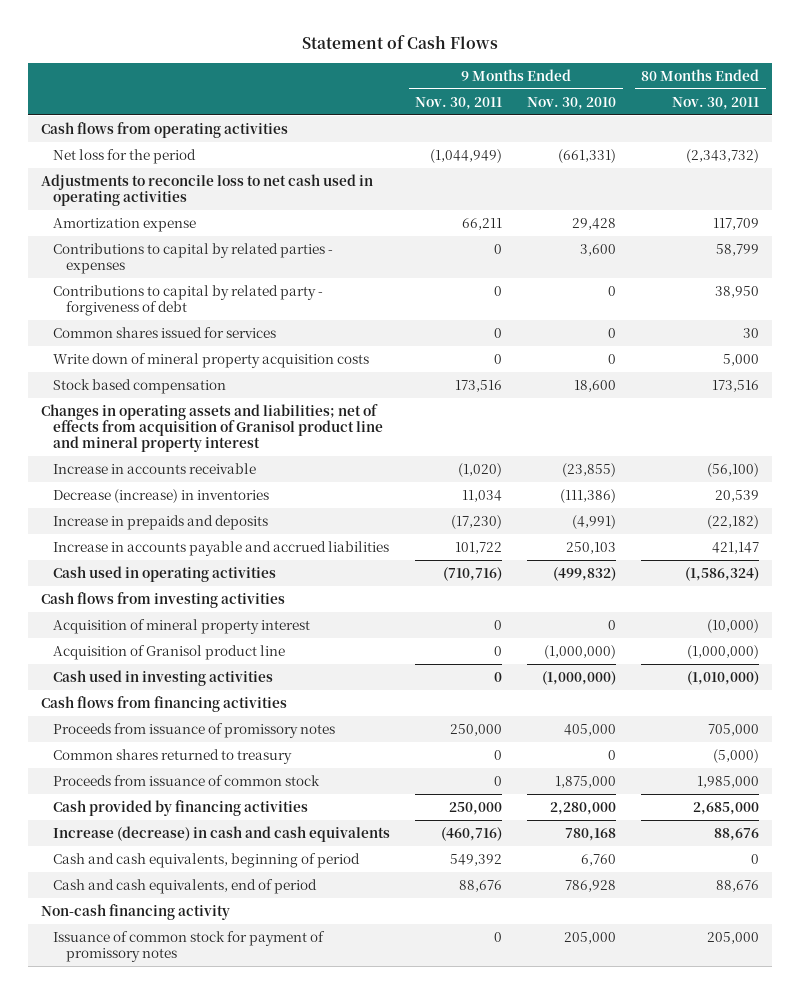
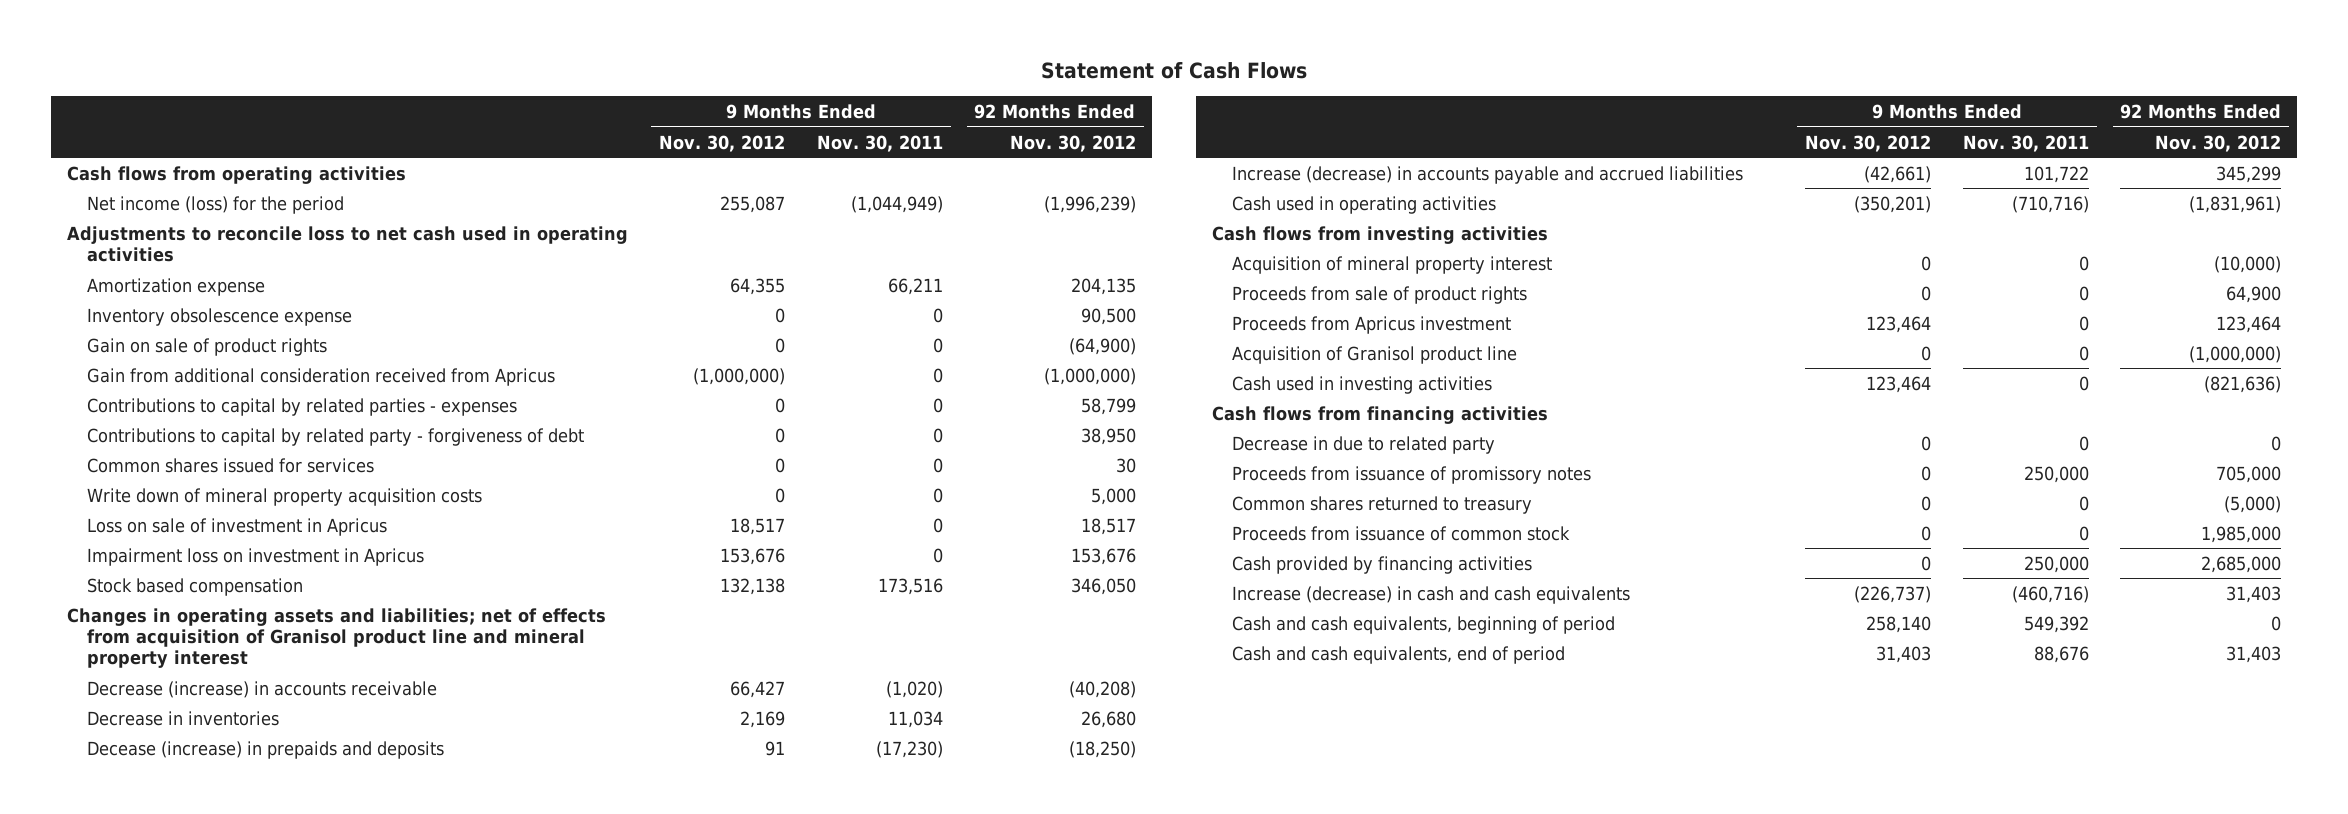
- | 9 Months Ended Nov. 30, 2011 | 9 Months Ended Nov. 30, 2010 | 80 Months Ended Nov. 30, 2011
+ | 9 Months Ended Nov. 30, 2012 | 9 Months Ended Nov. 30, 2011 | 92 Months Ended Nov. 30, 2012
- Net loss for the period | (1,044,949) | (661,331) | (2,343,732)
+ Net income (loss) for the period | 255,087 | (1,044,949) | (1,996,239)
+ Inventory obsolescence expense | 0 | 0 | 90,500
+ Gain on sale of product rights | 0 | 0 | (64,900)
+ Gain from additional consideration received from Apricus | (1,000,000) | 0 | (1,000,000)
+ Loss on sale of investment in Apricus | 18,517 | 0 | 18,517
+ Impairment loss on investment in Apricus | 153,676 | 0 | 153,676
- Increase in accounts receivable | (1,020) | (23,855) | (56,100)
- Decrease (increase) in inventories | 11,034 | (111,386) | 20,539
- Increase in prepaids and deposits | (17,230) | (4,991) | (22,182)
- Increase in accounts payable and accrued liabilities | 101,722 | 250,103 | 421,147
+ Decrease (increase) in accounts receivable | 66,427 | (1,020) | (40,208)
+ Decrease in inventories | 2,169 | 11,034 | 26,680
+ Decease (increase) in prepaids and deposits | 91 | (17,230) | (18,250)
+ Increase (decrease) in accounts payable and accrued liabilities | (42,661) | 101,722 | 345,299
+ Proceeds from sale of product rights | 0 | 0 | 64,900
+ Proceeds from Apricus investment | 123,464 | 0 | 123,464
+ Decrease in due to related party | 0 | 0 | 0
- Non-cash financing activity
- Issuance of common stock for payment of promissory notes | 0 | 205,000 | 205,000

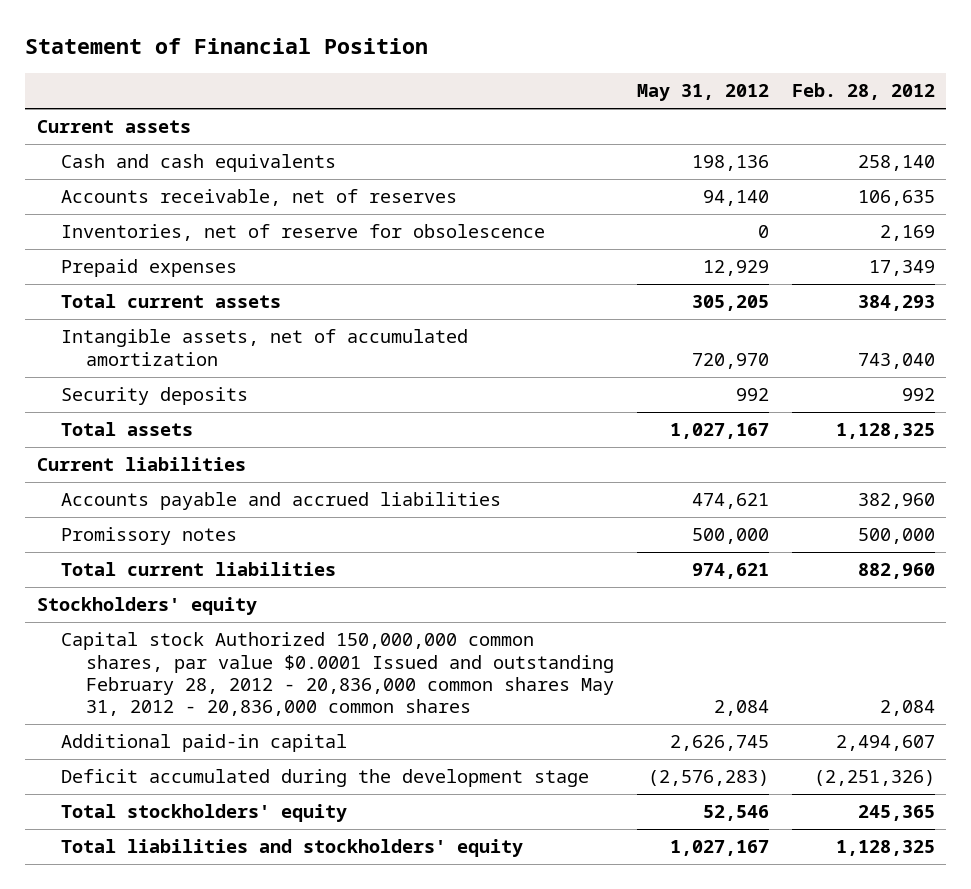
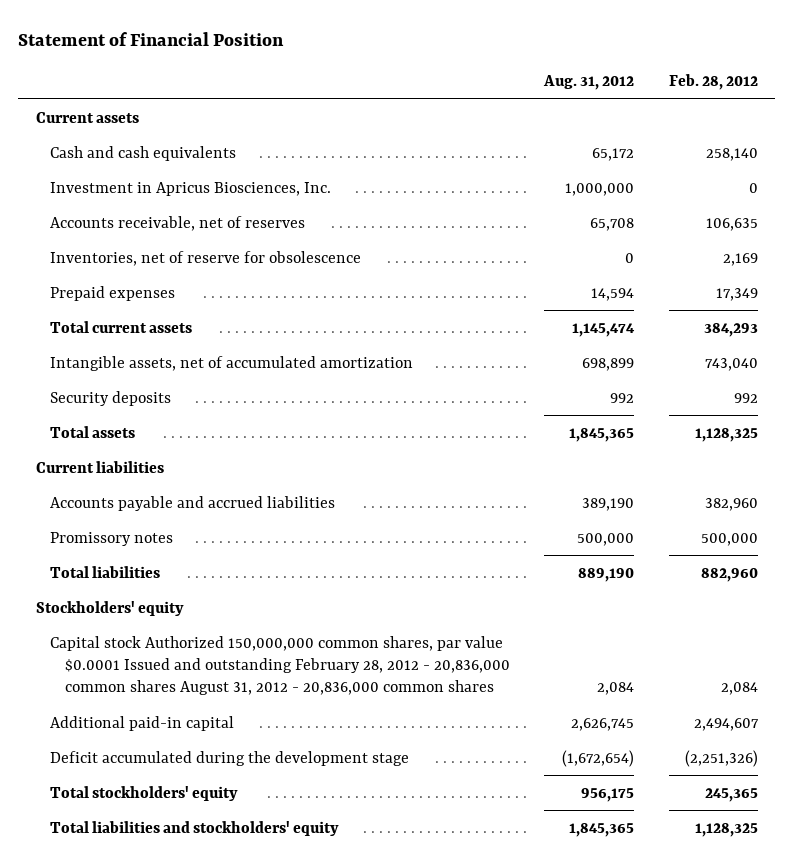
- | May 31, 2012 | Feb. 28, 2012
+ | Aug. 31, 2012 | Feb. 28, 2012
+ Investment in Apricus Biosciences, Inc. | 1,000,000 | 0
- Total current liabilities | 974,621 | 882,960
+ Total liabilities | 889,190 | 882,960
- Capital stock Authorized 150,000,000 common shares, par value $0.0001 Issued and outstanding February 28, 2012 - 20,836,000 common shares May 31, 2012 - 20,836,000 common shares | 2,084 | 2,084
+ Capital stock Authorized 150,000,000 common shares, par value $0.0001 Issued and outstanding February 28, 2012 - 20,836,000 common shares August 31, 2012 - 20,836,000 common shares | 2,084 | 2,084

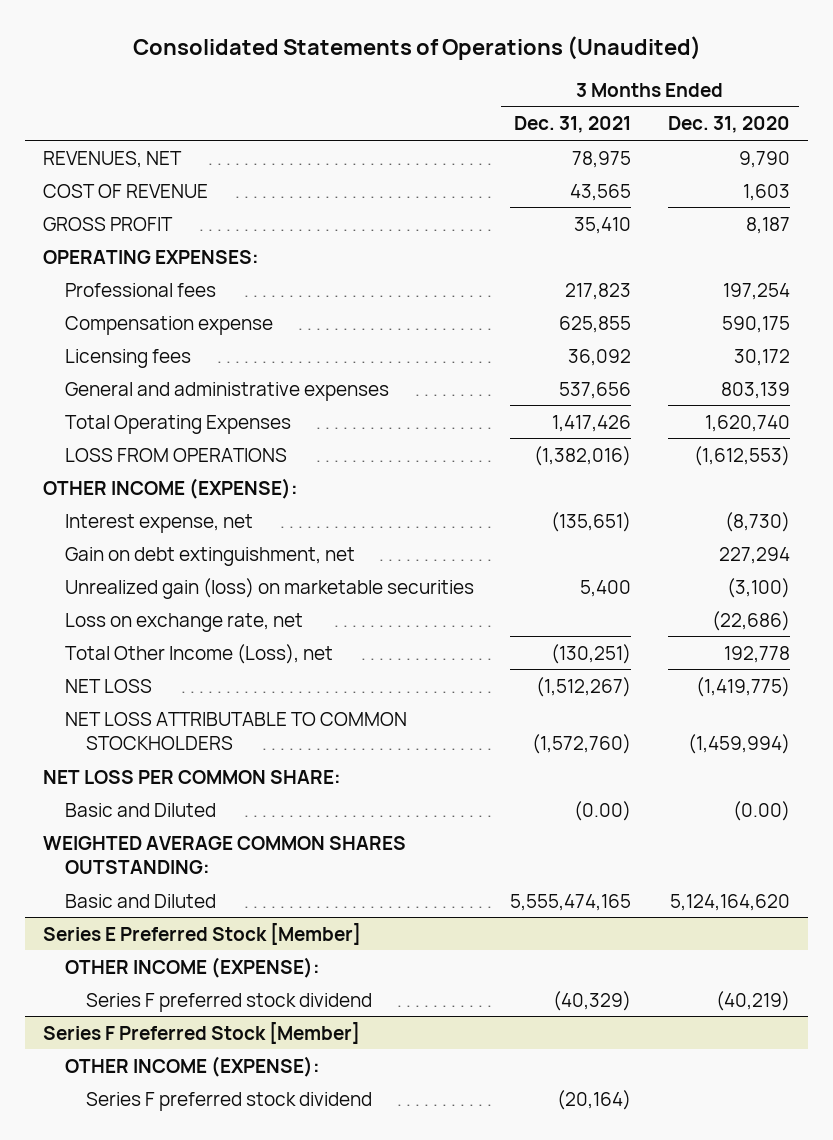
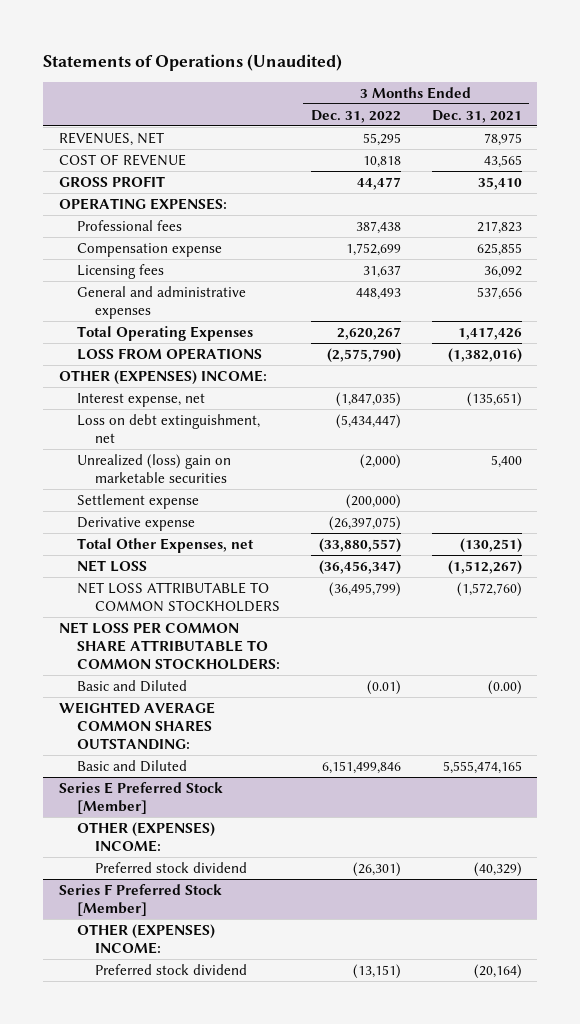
- Consolidated Statements of Operations (Unaudited)
+ Statements of Operations (Unaudited)
- | 3 Months Ended Dec. 31, 2021 | 3 Months Ended Dec. 31, 2020
+ | 3 Months Ended Dec. 31, 2022 | 3 Months Ended Dec. 31, 2021
- OTHER INCOME (EXPENSE):
+ OTHER (EXPENSES) INCOME:
- Gain on debt extinguishment, net | | 227,294
- Unrealized gain (loss) on marketable securities | 5,400 | (3,100)
- Loss on exchange rate, net | | (22,686)
- Total Other Income (Loss), net | (130,251) | 192,778
+ Loss on debt extinguishment, net | (5,434,447) |
+ Unrealized (loss) gain on marketable securities | (2,000) | 5,400
+ Settlement expense | (200,000) |
+ Derivative expense | (26,397,075) |
+ Total Other Expenses, net | (33,880,557) | (130,251)
- NET LOSS PER COMMON SHARE:
+ NET LOSS PER COMMON SHARE ATTRIBUTABLE TO COMMON STOCKHOLDERS:
@ Series E Preferred Stock [Member]
- OTHER INCOME (EXPENSE):
- Series F preferred stock dividend | (40,329) | (40,219)
+ OTHER (EXPENSES) INCOME:
+ Preferred stock dividend | (26,301) | (40,329)
@ Series F Preferred Stock [Member]
- OTHER INCOME (EXPENSE):
- Series F preferred stock dividend | (20,164) |
+ OTHER (EXPENSES) INCOME:
+ Preferred stock dividend | (13,151) | (20,164)

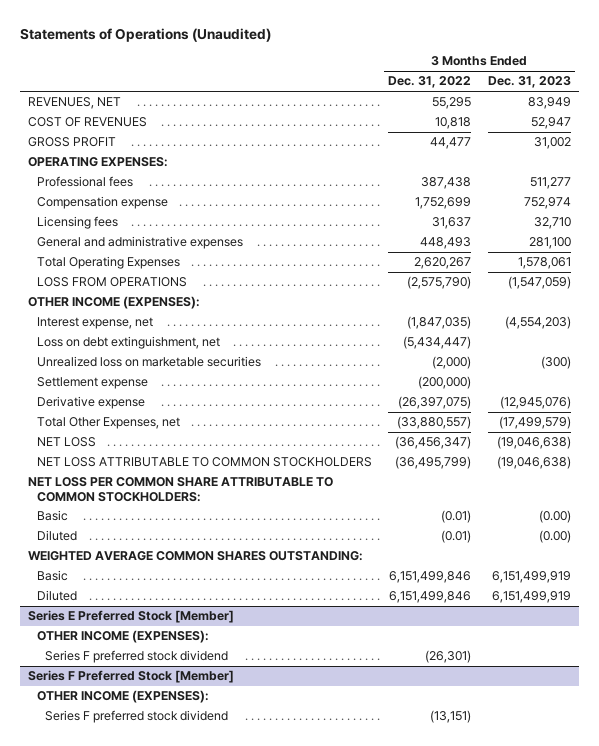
- | 3 Months Ended Dec. 31, 2022 | 3 Months Ended Dec. 31, 2021
+ | 3 Months Ended Dec. 31, 2022 | 3 Months Ended Dec. 31, 2023
- COST OF REVENUE | 10,818 | 43,565
+ COST OF REVENUES | 10,818 | 52,947
- OTHER (EXPENSES) INCOME:
+ OTHER INCOME (EXPENSES):
- Unrealized (loss) gain on marketable securities | (2,000) | 5,400
+ Unrealized loss on marketable securities | (2,000) | (300)
- Basic and Diluted | (0.01) | (0.00)
+ Basic | (0.01) | (0.00)
+ Diluted | (0.01) | (0.00)
- Basic and Diluted | 6,151,499,846 | 5,555,474,165
+ Basic | 6,151,499,846 | 6,151,499,919
+ Diluted | 6,151,499,846 | 6,151,499,919
@ Series E Preferred Stock [Member]
- OTHER (EXPENSES) INCOME:
- Preferred stock dividend | (26,301) | (40,329)
+ OTHER INCOME (EXPENSES):
+ Series F preferred stock dividend | (26,301) |
@ Series F Preferred Stock [Member]
- OTHER (EXPENSES) INCOME:
- Preferred stock dividend | (13,151) | (20,164)
+ OTHER INCOME (EXPENSES):
+ Series F preferred stock dividend | (13,151) |

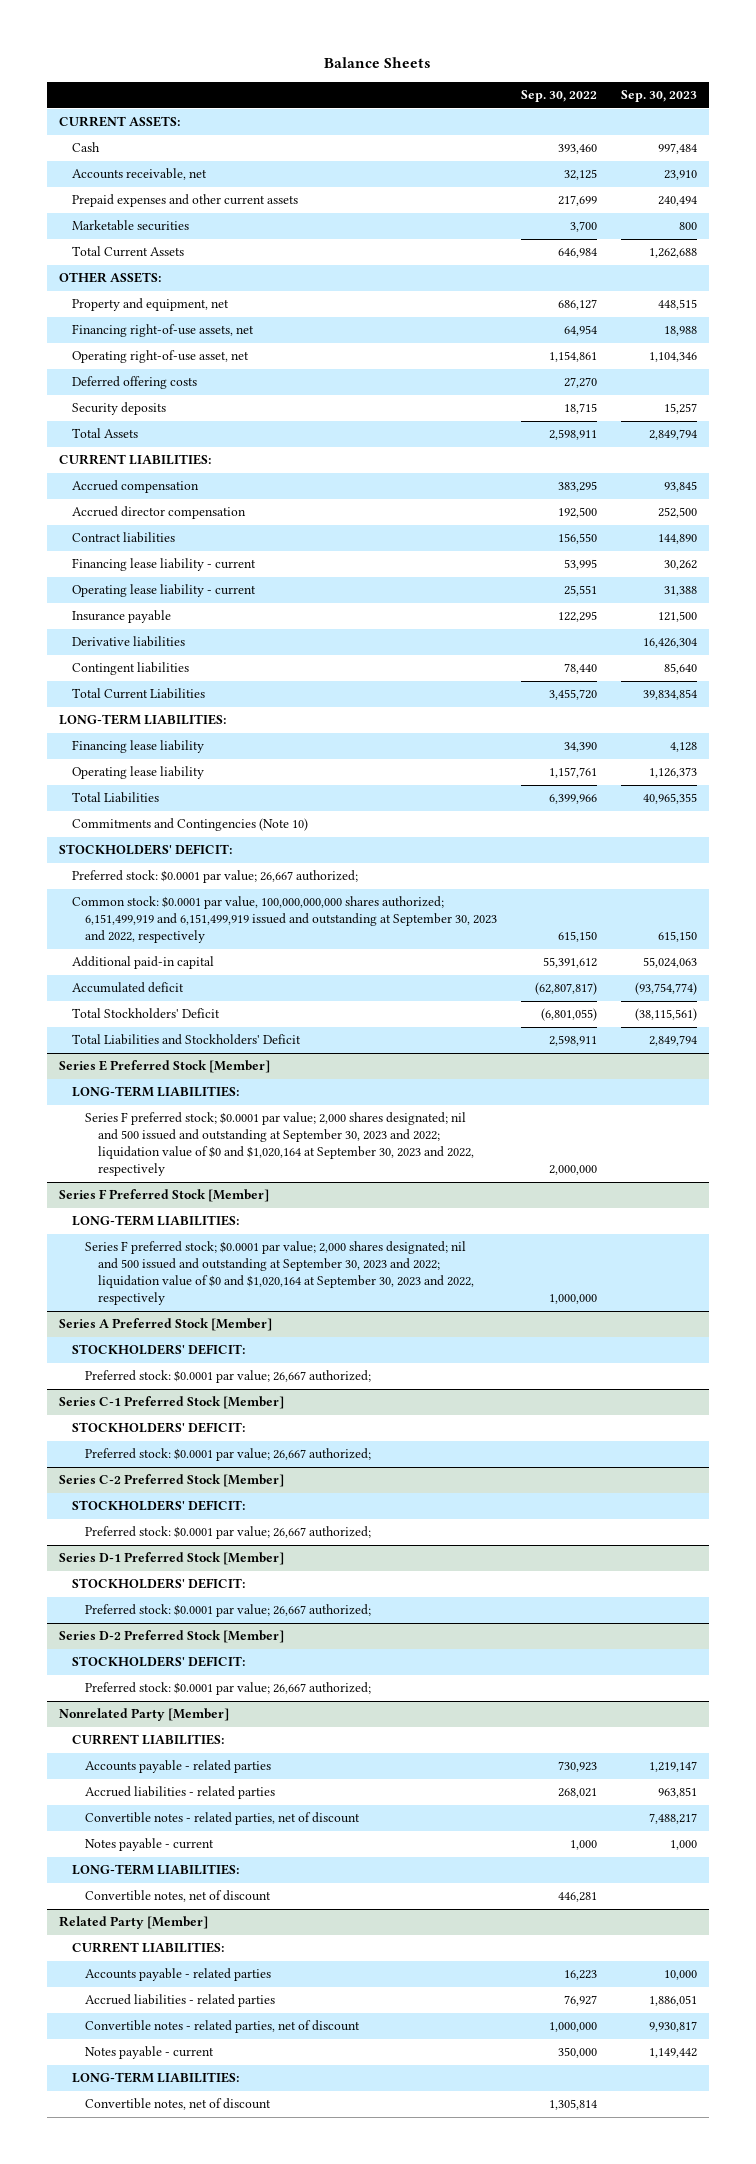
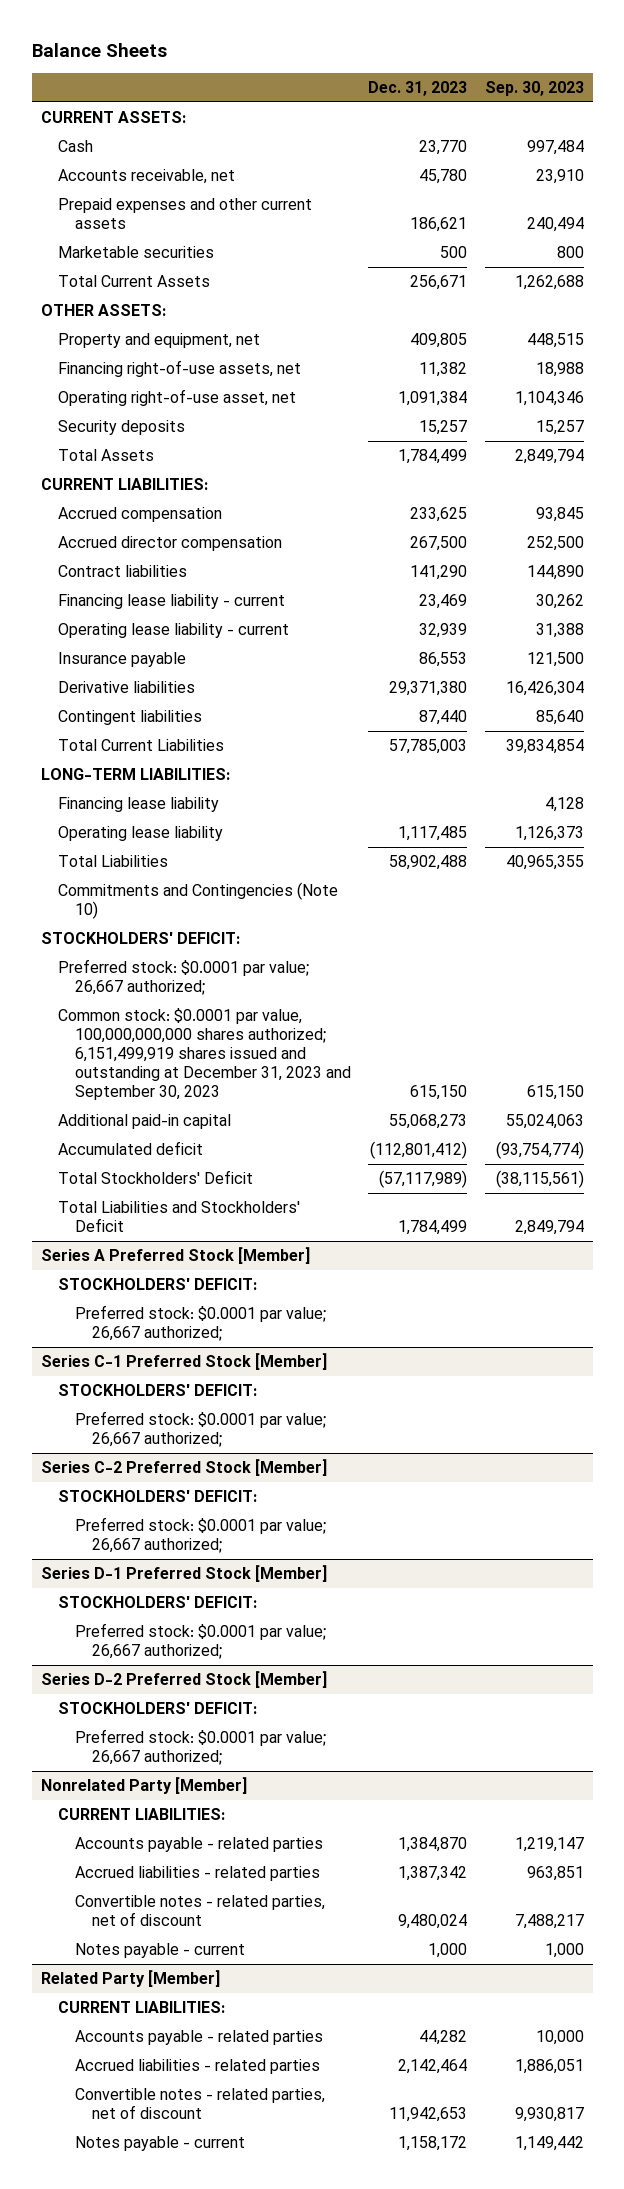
- | Sep. 30, 2022 | Sep. 30, 2023
+ | Dec. 31, 2023 | Sep. 30, 2023
- Deferred offering costs | 27,270 |
- Common stock: $0.0001 par value, 100,000,000,000 shares authorized; 6,151,499,919 and 6,151,499,919 issued and outstanding at September 30, 2023 and 2022, respectively | 615,150 | 615,150
+ Common stock: $0.0001 par value, 100,000,000,000 shares authorized; 6,151,499,919 shares issued and outstanding at December 31, 2023 and September 30, 2023 | 615,150 | 615,150
- Series E Preferred Stock [Member]
- LONG-TERM LIABILITIES:
- Series F preferred stock; $0.0001 par value; 2,000 shares designated; nil and 500 issued and outstanding at September 30, 2023 and 2022; liquidation value of $0 and $1,020,164 at September 30, 2023 and 2022, respectively | 2,000,000 |
- Series F Preferred Stock [Member]
- LONG-TERM LIABILITIES:
- Series F preferred stock; $0.0001 par value; 2,000 shares designated; nil and 500 issued and outstanding at September 30, 2023 and 2022; liquidation value of $0 and $1,020,164 at September 30, 2023 and 2022, respectively | 1,000,000 |
@ Nonrelated Party [Member]
- LONG-TERM LIABILITIES:
- Convertible notes, net of discount | 446,281 |
@ Related Party [Member]
- LONG-TERM LIABILITIES:
- Convertible notes, net of discount | 1,305,814 |

